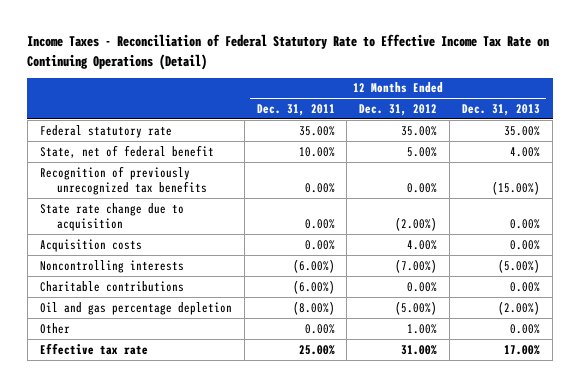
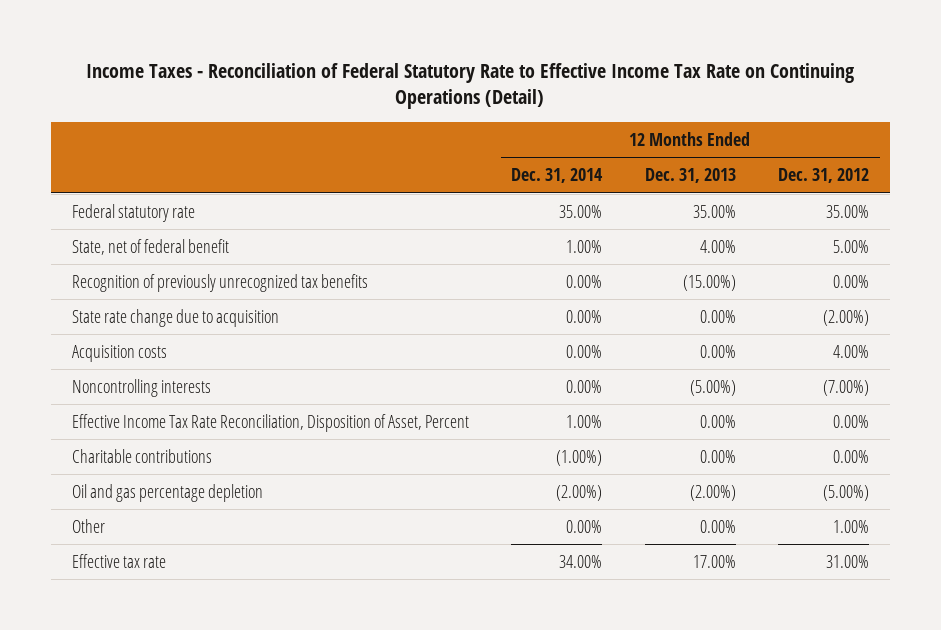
- | 12 Months Ended Dec. 31, 2011 | 12 Months Ended Dec. 31, 2012 | 12 Months Ended Dec. 31, 2013
+ | 12 Months Ended Dec. 31, 2014 | 12 Months Ended Dec. 31, 2013 | 12 Months Ended Dec. 31, 2012
+ Effective Income Tax Rate Reconciliation, Disposition of Asset, Percent | 1.00% | 0.00% | 0.00%

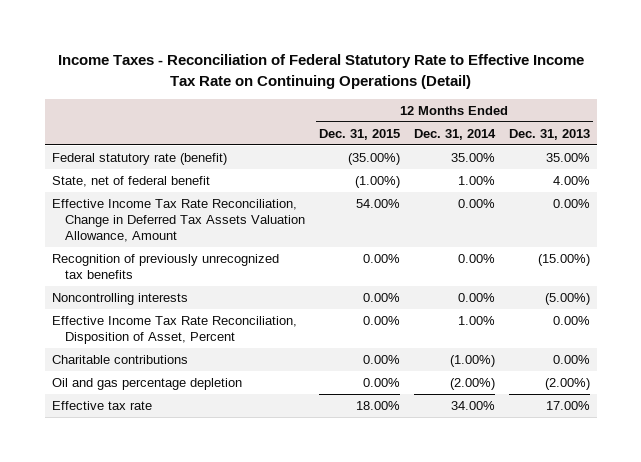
- | 12 Months Ended Dec. 31, 2014 | 12 Months Ended Dec. 31, 2013 | 12 Months Ended Dec. 31, 2012
+ | 12 Months Ended Dec. 31, 2015 | 12 Months Ended Dec. 31, 2014 | 12 Months Ended Dec. 31, 2013
- Federal statutory rate | 35.00% | 35.00% | 35.00%
+ Federal statutory rate (benefit) | (35.00%) | 35.00% | 35.00%
+ Effective Income Tax Rate Reconciliation, Change in Deferred Tax Assets Valuation Allowance, Amount | 54.00% | 0.00% | 0.00%
- State rate change due to acquisition | 0.00% | 0.00% | (2.00%)
- Acquisition costs | 0.00% | 0.00% | 4.00%
- Other | 0.00% | 0.00% | 1.00%

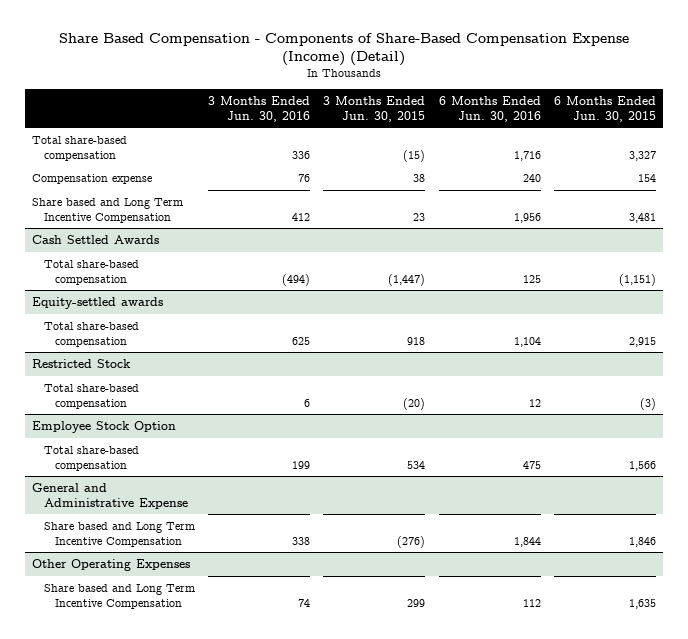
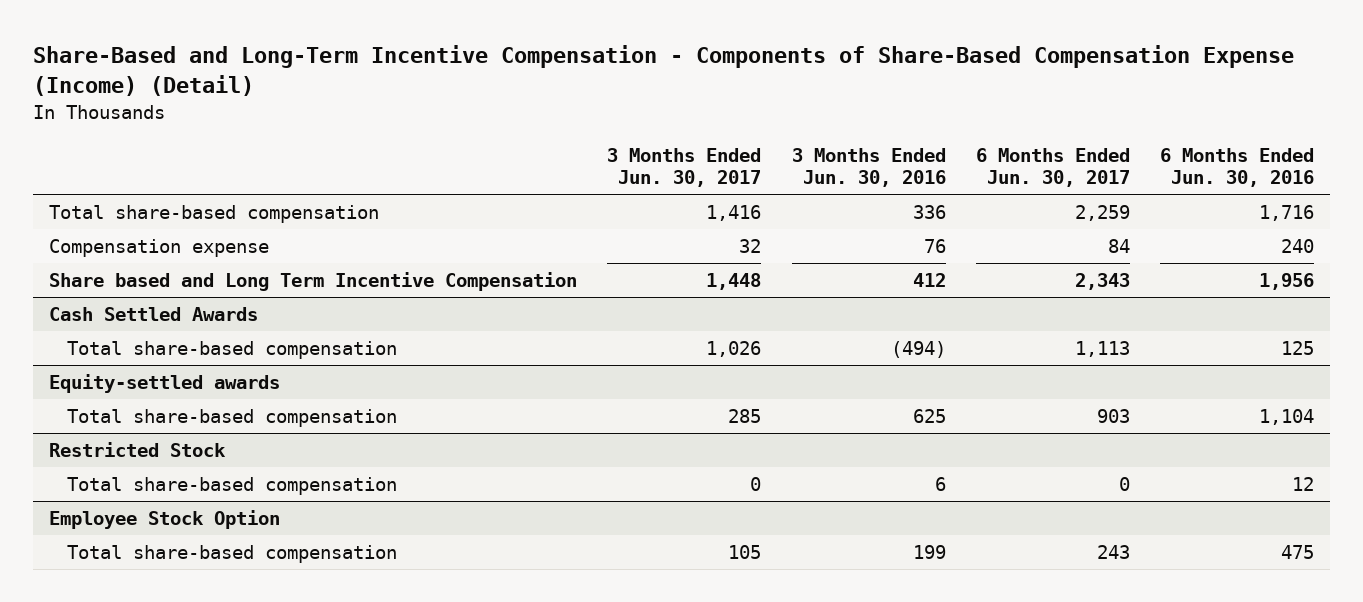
- Share Based Compensation - Components of Share-Based Compensation Expense (Income) (Detail)
+ Share-Based and Long-Term Incentive Compensation - Components of Share-Based Compensation Expense (Income) (Detail)
- | 3 Months Ended Jun. 30, 2016 | 3 Months Ended Jun. 30, 2015 | 6 Months Ended Jun. 30, 2016 | 6 Months Ended Jun. 30, 2015
+ | 3 Months Ended Jun. 30, 2017 | 3 Months Ended Jun. 30, 2016 | 6 Months Ended Jun. 30, 2017 | 6 Months Ended Jun. 30, 2016
- General and Administrative Expense
- Share based and Long Term Incentive Compensation | 338 | (276) | 1,844 | 1,846
- Other Operating Expenses
- Share based and Long Term Incentive Compensation | 74 | 299 | 112 | 1,635

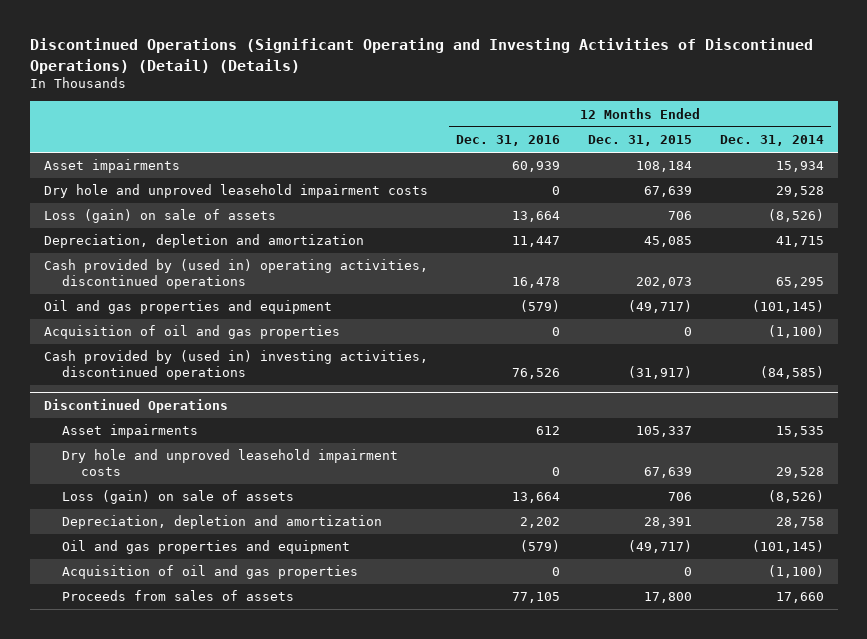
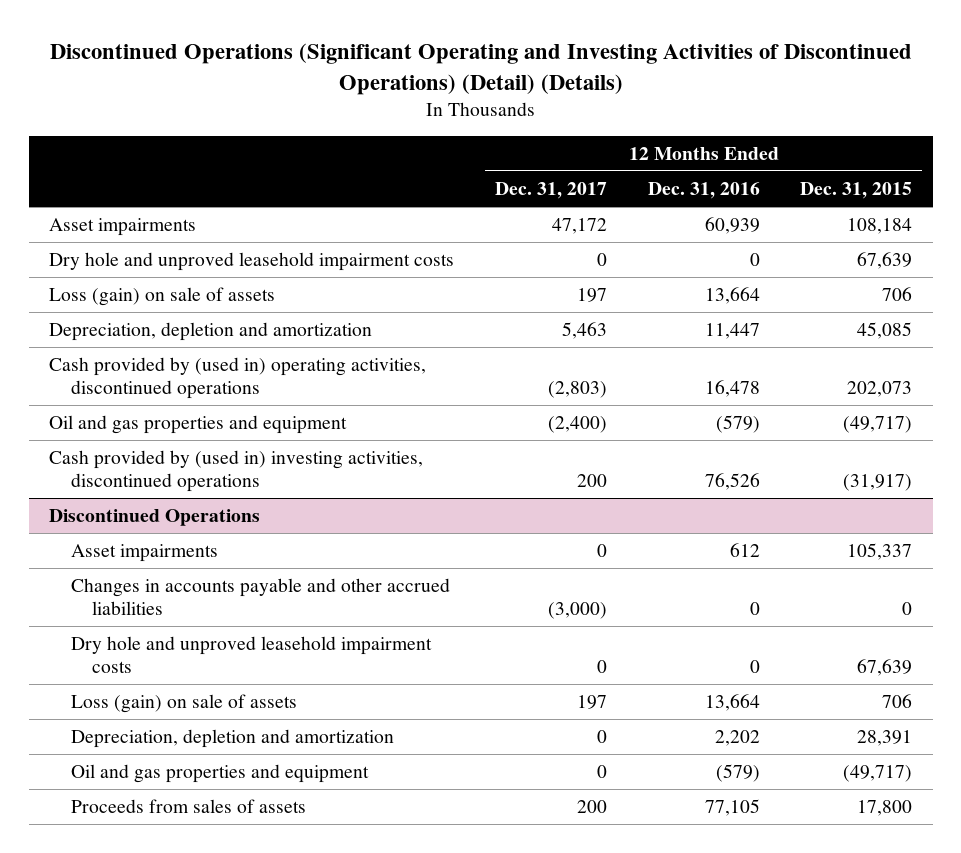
- | 12 Months Ended Dec. 31, 2016 | 12 Months Ended Dec. 31, 2015 | 12 Months Ended Dec. 31, 2014
+ | 12 Months Ended Dec. 31, 2017 | 12 Months Ended Dec. 31, 2016 | 12 Months Ended Dec. 31, 2015
- Acquisition of oil and gas properties | 0 | 0 | (1,100)
@ Discontinued Operations
+ Changes in accounts payable and other accrued liabilities | (3,000) | 0 | 0
- Acquisition of oil and gas properties | 0 | 0 | (1,100)

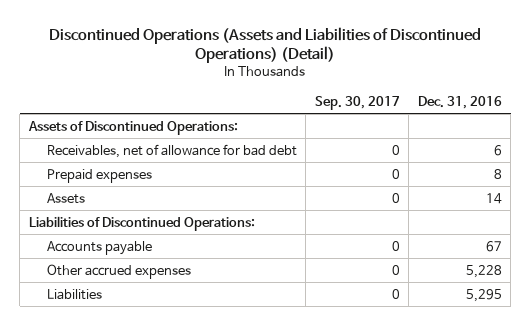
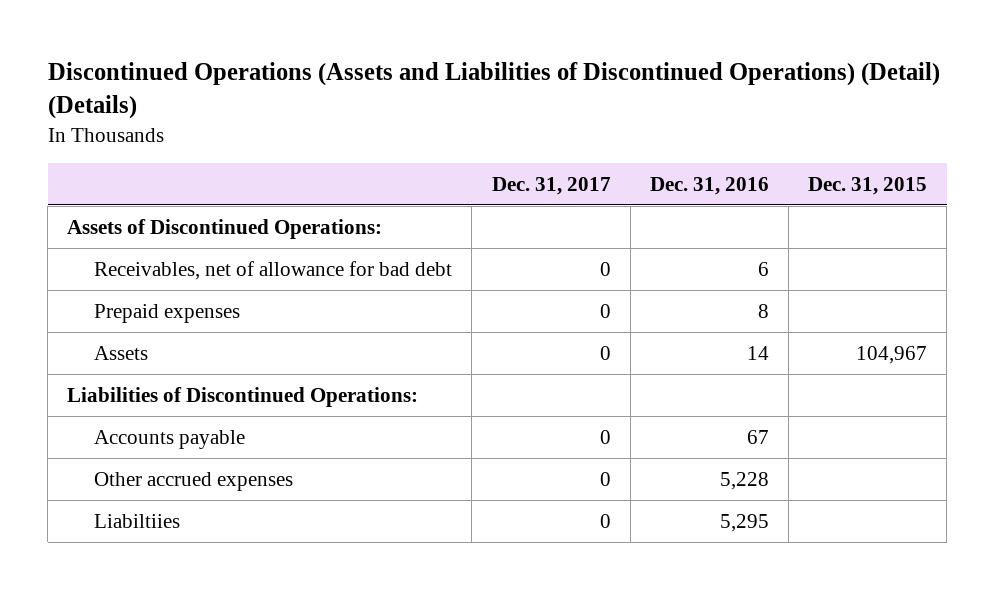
- Discontinued Operations (Assets and Liabilities of Discontinued Operations) (Detail)
+ Discontinued Operations (Assets and Liabilities of Discontinued Operations) (Detail) (Details)
- | Sep. 30, 2017 | Dec. 31, 2016
+ | Dec. 31, 2017 | Dec. 31, 2016 | Dec. 31, 2015
- Liabilities | 0 | 5,295
+ Liabiltiies | 0 | 5,295 |

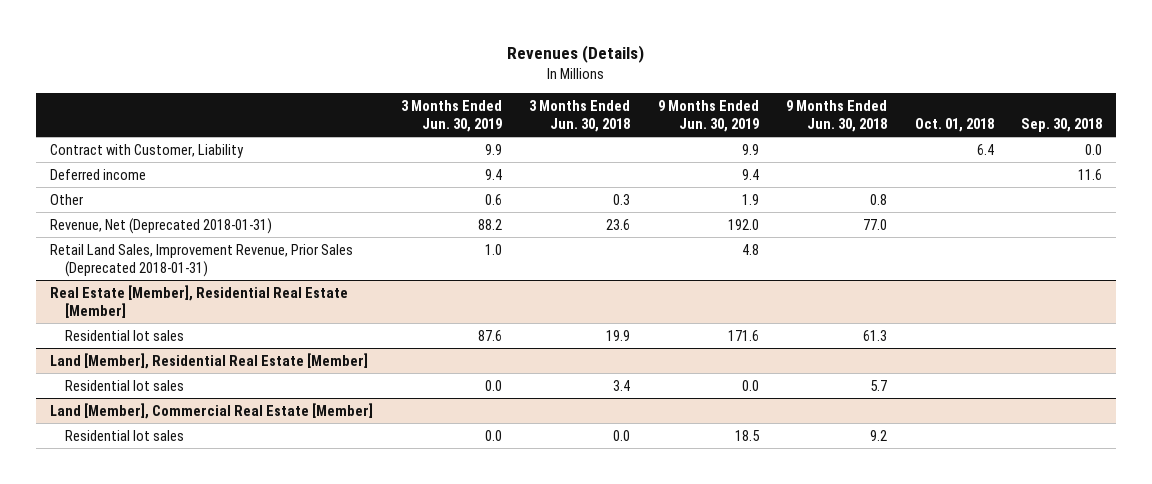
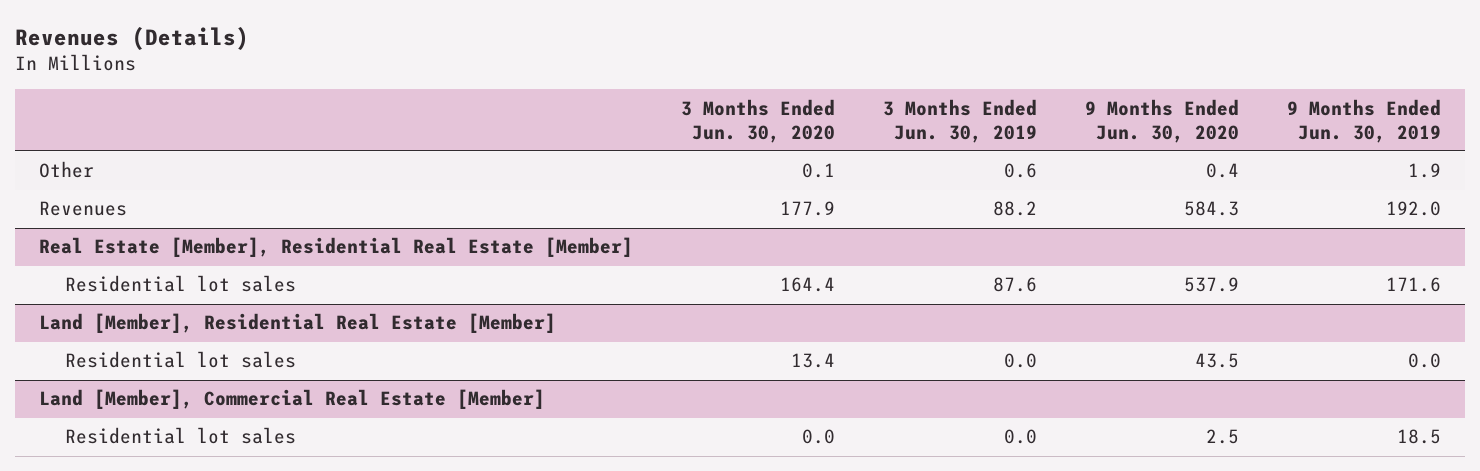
- | 3 Months Ended Jun. 30, 2019 | 3 Months Ended Jun. 30, 2018 | 9 Months Ended Jun. 30, 2019 | 9 Months Ended Jun. 30, 2018 | Oct. 01, 2018 | Sep. 30, 2018
+ | 3 Months Ended Jun. 30, 2020 | 3 Months Ended Jun. 30, 2019 | 9 Months Ended Jun. 30, 2020 | 9 Months Ended Jun. 30, 2019
- Contract with Customer, Liability | 9.9 | | 9.9 | | 6.4 | 0.0
- Deferred income | 9.4 | | 9.4 | | | 11.6
- Revenue, Net (Deprecated 2018-01-31) | 88.2 | 23.6 | 192.0 | 77.0 | |
- Retail Land Sales, Improvement Revenue, Prior Sales (Deprecated 2018-01-31) | 1.0 | | 4.8 | | |
+ Revenues | 177.9 | 88.2 | 584.3 | 192.0

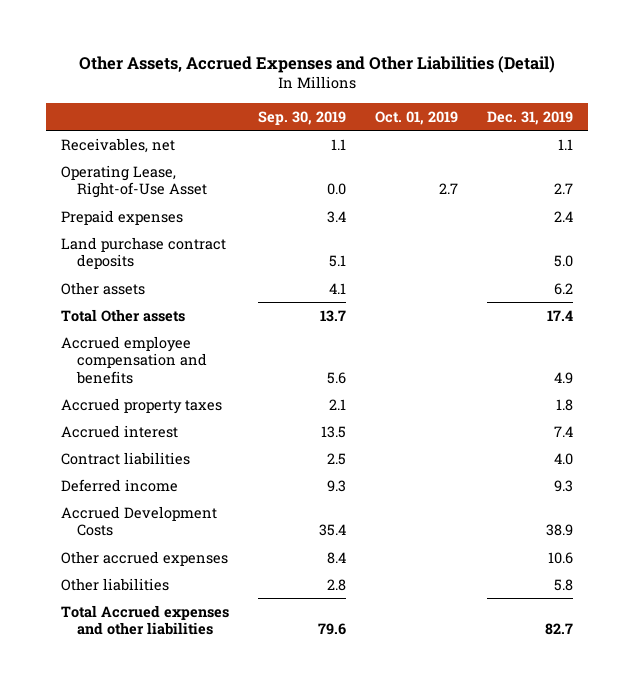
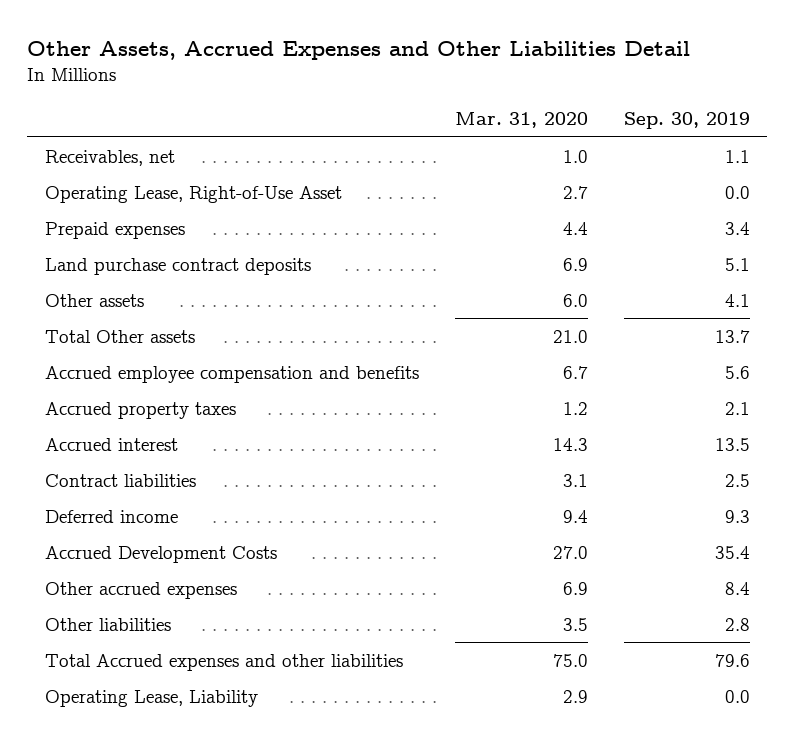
- Other Assets, Accrued Expenses and Other Liabilities (Detail)
+ Other Assets, Accrued Expenses and Other Liabilities Detail
- | Sep. 30, 2019 | Oct. 01, 2019 | Dec. 31, 2019
+ | Mar. 31, 2020 | Sep. 30, 2019
+ Operating Lease, Liability | 2.9 | 0.0

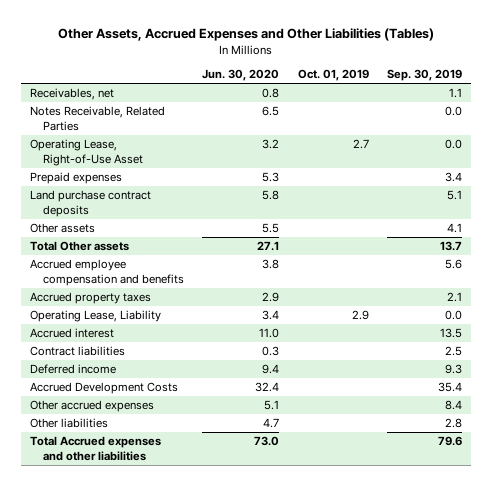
- Other Assets, Accrued Expenses and Other Liabilities Detail
+ Other Assets, Accrued Expenses and Other Liabilities (Tables)
- | Mar. 31, 2020 | Sep. 30, 2019
+ | Jun. 30, 2020 | Oct. 01, 2019 | Sep. 30, 2019
+ Notes Receivable, Related Parties | 6.5 | | 0.0
moved up: Operating Lease, Liability | 3.4 | 2.9 | 0.0

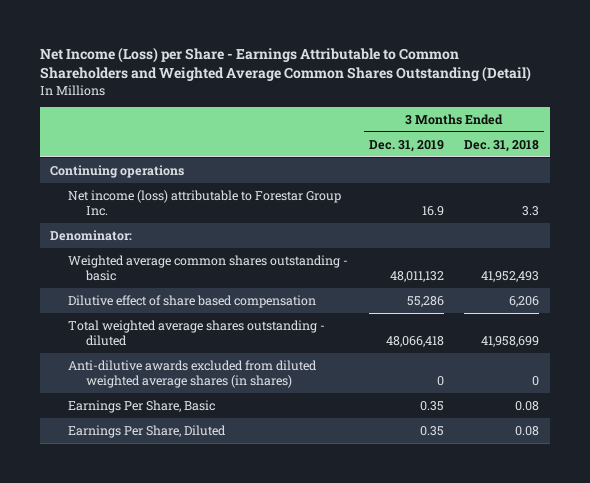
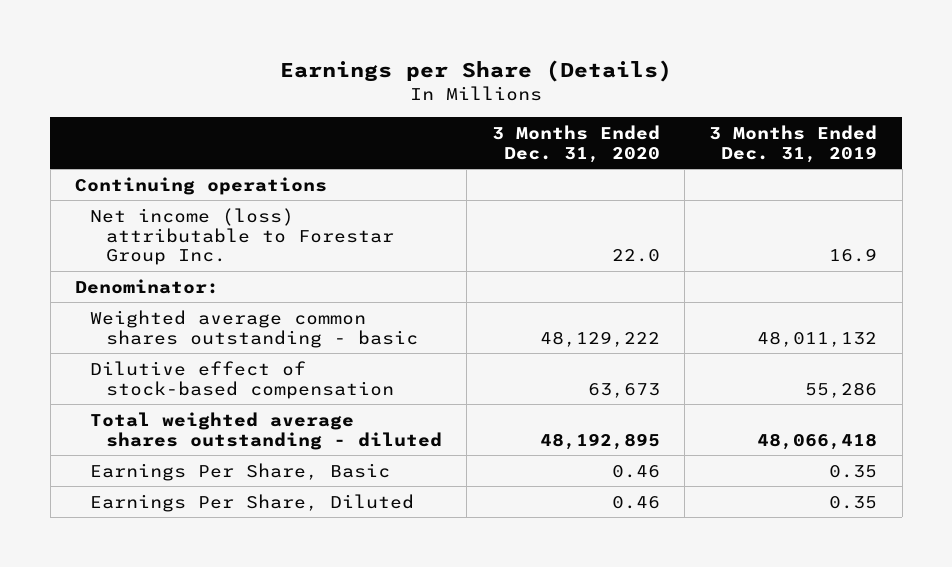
- Net Income (Loss) per Share - Earnings Attributable to Common Shareholders and Weighted Average Common Shares Outstanding (Detail)
+ Earnings per Share (Details)
- | 3 Months Ended Dec. 31, 2019 | 3 Months Ended Dec. 31, 2018
+ | 3 Months Ended Dec. 31, 2020 | 3 Months Ended Dec. 31, 2019
- Dilutive effect of share based compensation | 55,286 | 6,206
+ Dilutive effect of stock-based compensation | 63,673 | 55,286
- Anti-dilutive awards excluded from diluted weighted average shares (in shares) | 0 | 0

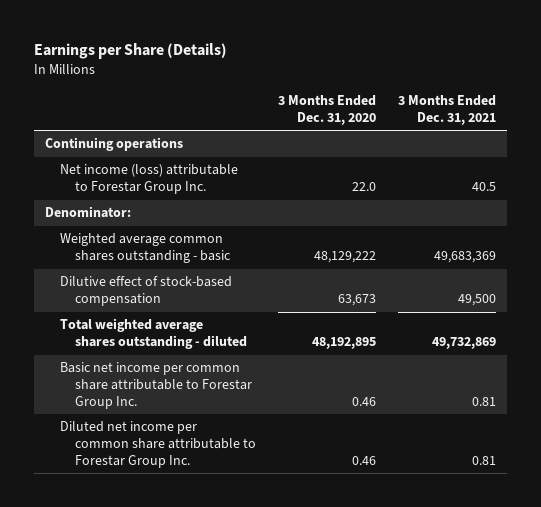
- | 3 Months Ended Dec. 31, 2020 | 3 Months Ended Dec. 31, 2019
+ | 3 Months Ended Dec. 31, 2020 | 3 Months Ended Dec. 31, 2021
- Earnings Per Share, Basic | 0.46 | 0.35
- Earnings Per Share, Diluted | 0.46 | 0.35
+ Basic net income per common share attributable to Forestar Group Inc. | 0.46 | 0.81
+ Diluted net income per common share attributable to Forestar Group Inc. | 0.46 | 0.81

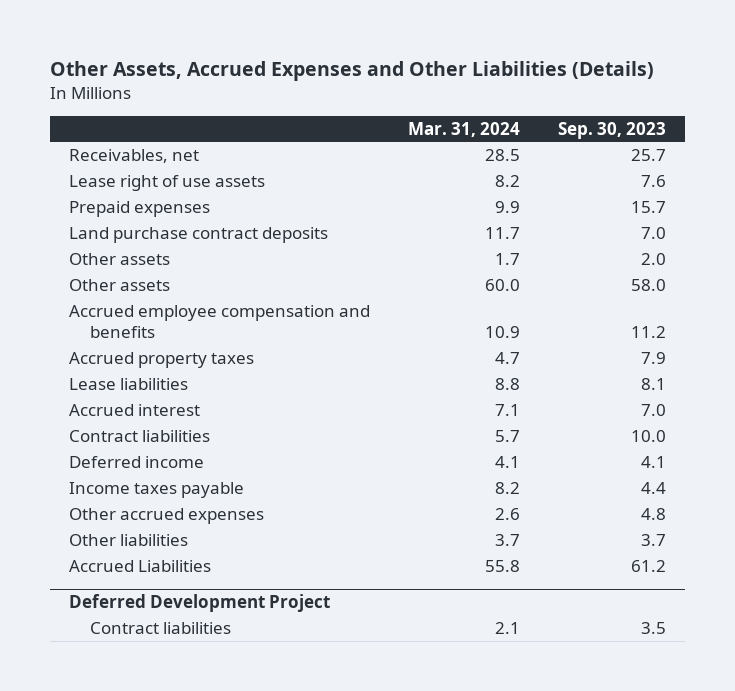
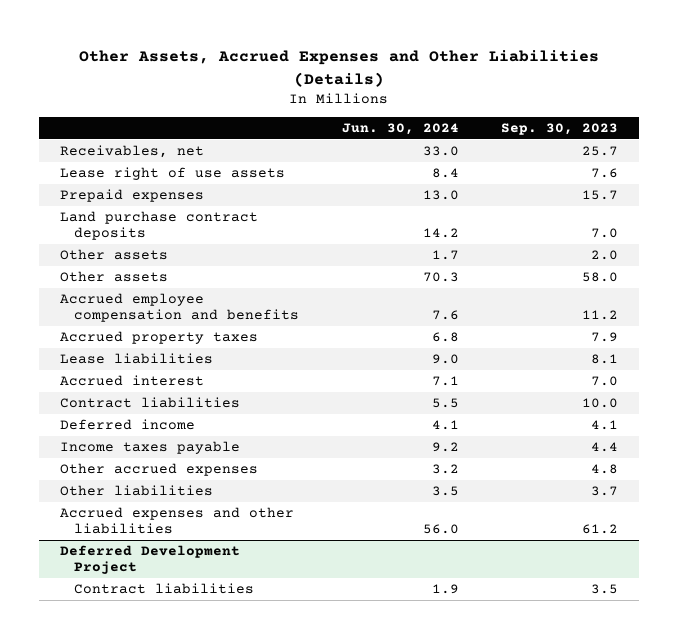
- | Mar. 31, 2024 | Sep. 30, 2023
+ | Jun. 30, 2024 | Sep. 30, 2023
- Accrued Liabilities | 55.8 | 61.2
+ Accrued expenses and other liabilities | 56.0 | 61.2

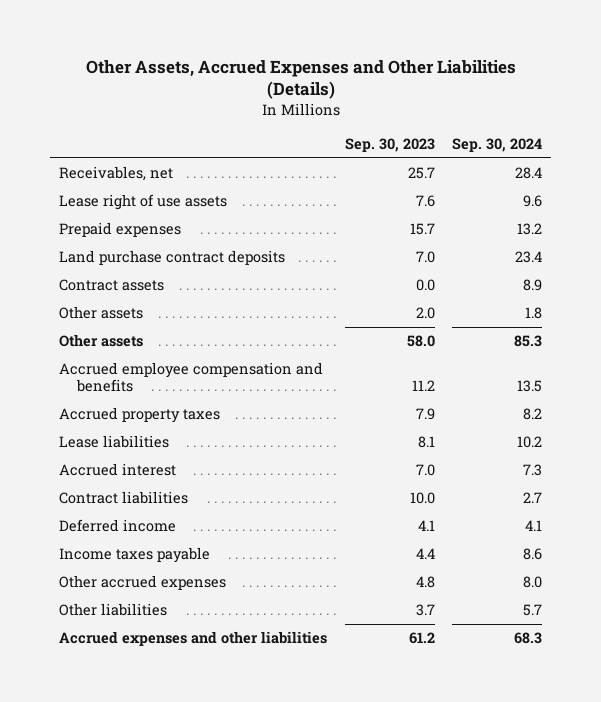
- | Jun. 30, 2024 | Sep. 30, 2023
+ | Sep. 30, 2023 | Sep. 30, 2024
+ Contract assets | 0.0 | 8.9
- Deferred Development Project
- Contract liabilities | 1.9 | 3.5

